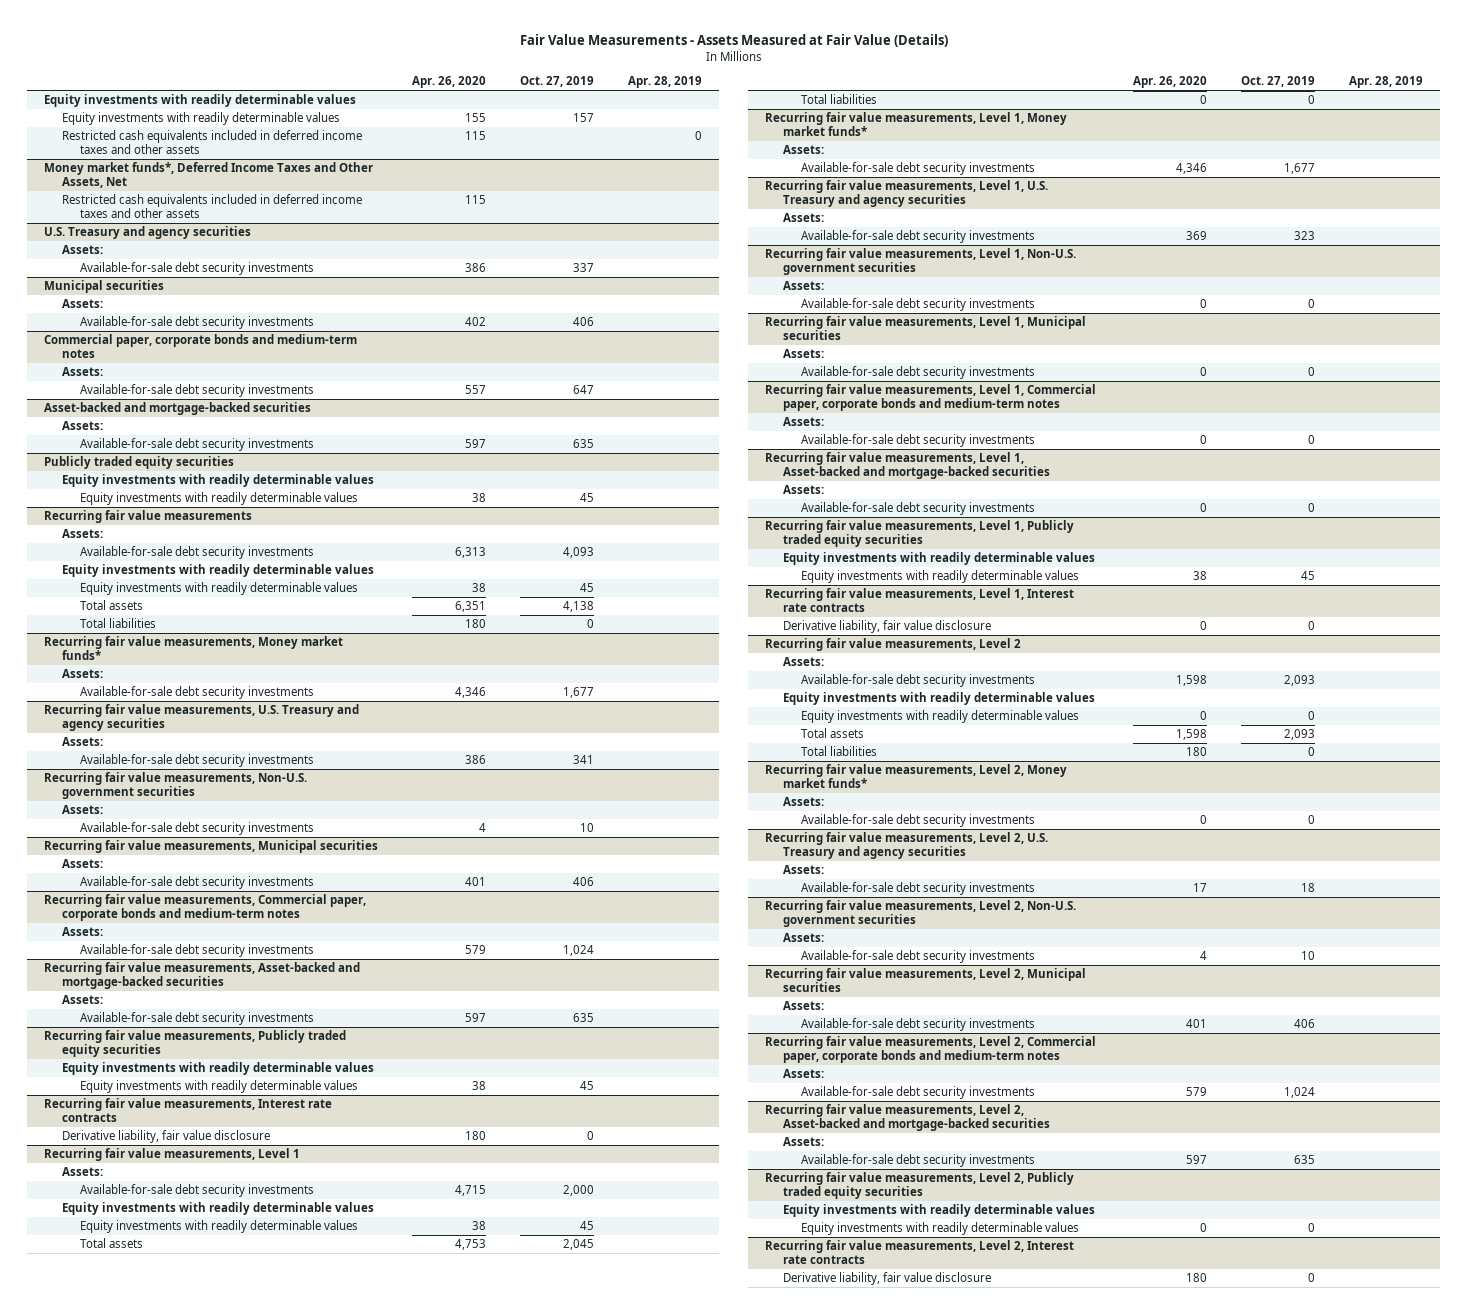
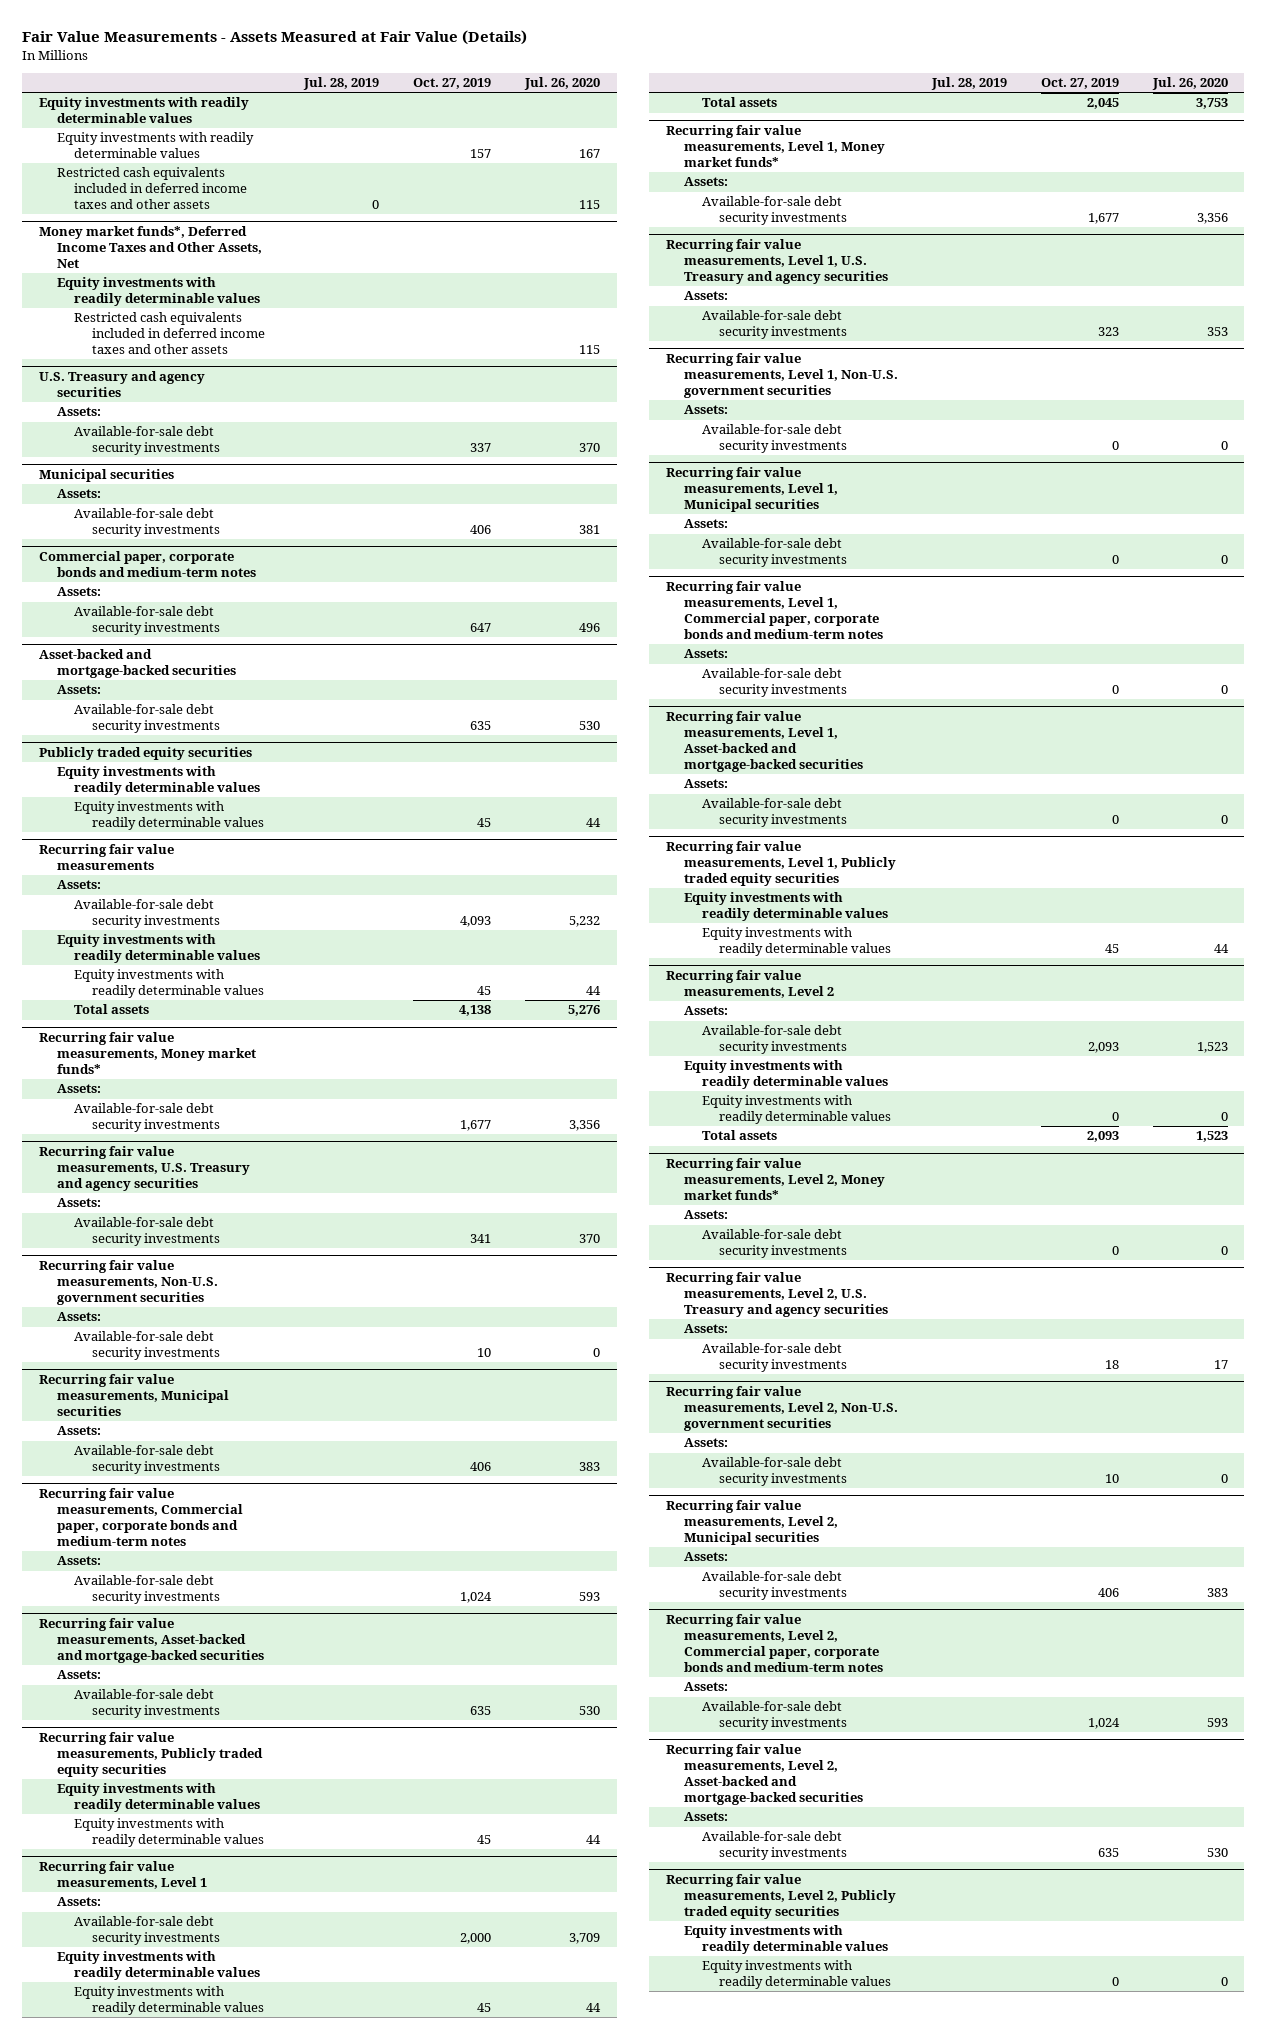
- | Apr. 26, 2020 | Oct. 27, 2019 | Apr. 28, 2019
+ | Jul. 28, 2019 | Oct. 27, 2019 | Jul. 26, 2020
@ Money market funds*, Deferred Income Taxes and Other Assets, Net
+ Equity investments with readily determinable values
@ Recurring fair value measurements
- Total liabilities | 180 | 0 |
- Recurring fair value measurements, Interest rate contracts
- Derivative liability, fair value disclosure | 180 | 0 |
@ Recurring fair value measurements, Level 1
- Total liabilities | 0 | 0 |
- Recurring fair value measurements, Level 1, Interest rate contracts
- Derivative liability, fair value disclosure | 0 | 0 |
@ Recurring fair value measurements, Level 2
- Total liabilities | 180 | 0 |
- Recurring fair value measurements, Level 2, Interest rate contracts
- Derivative liability, fair value disclosure | 180 | 0 |

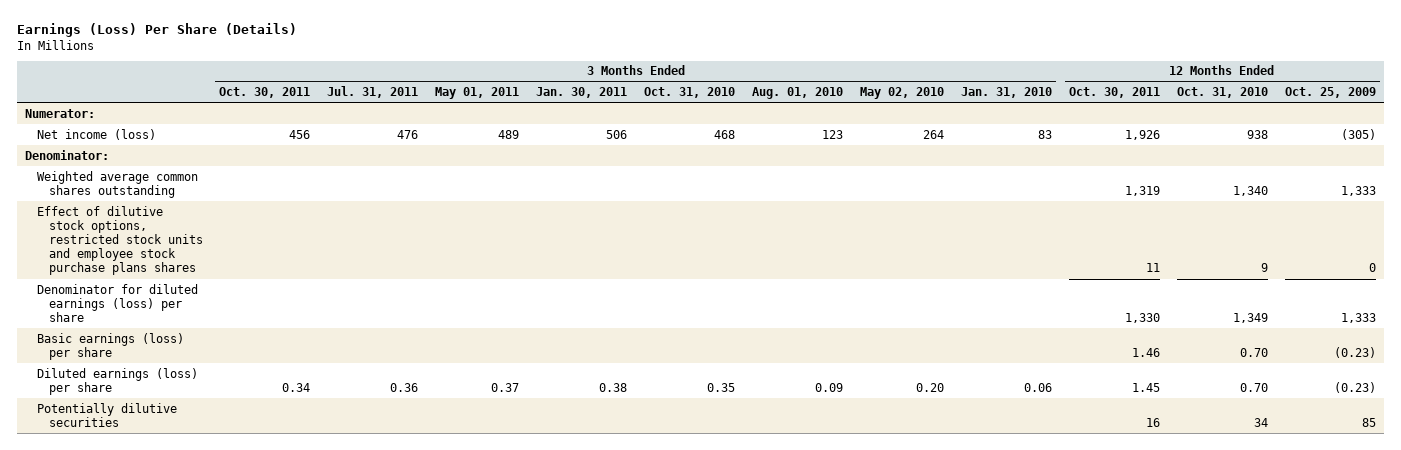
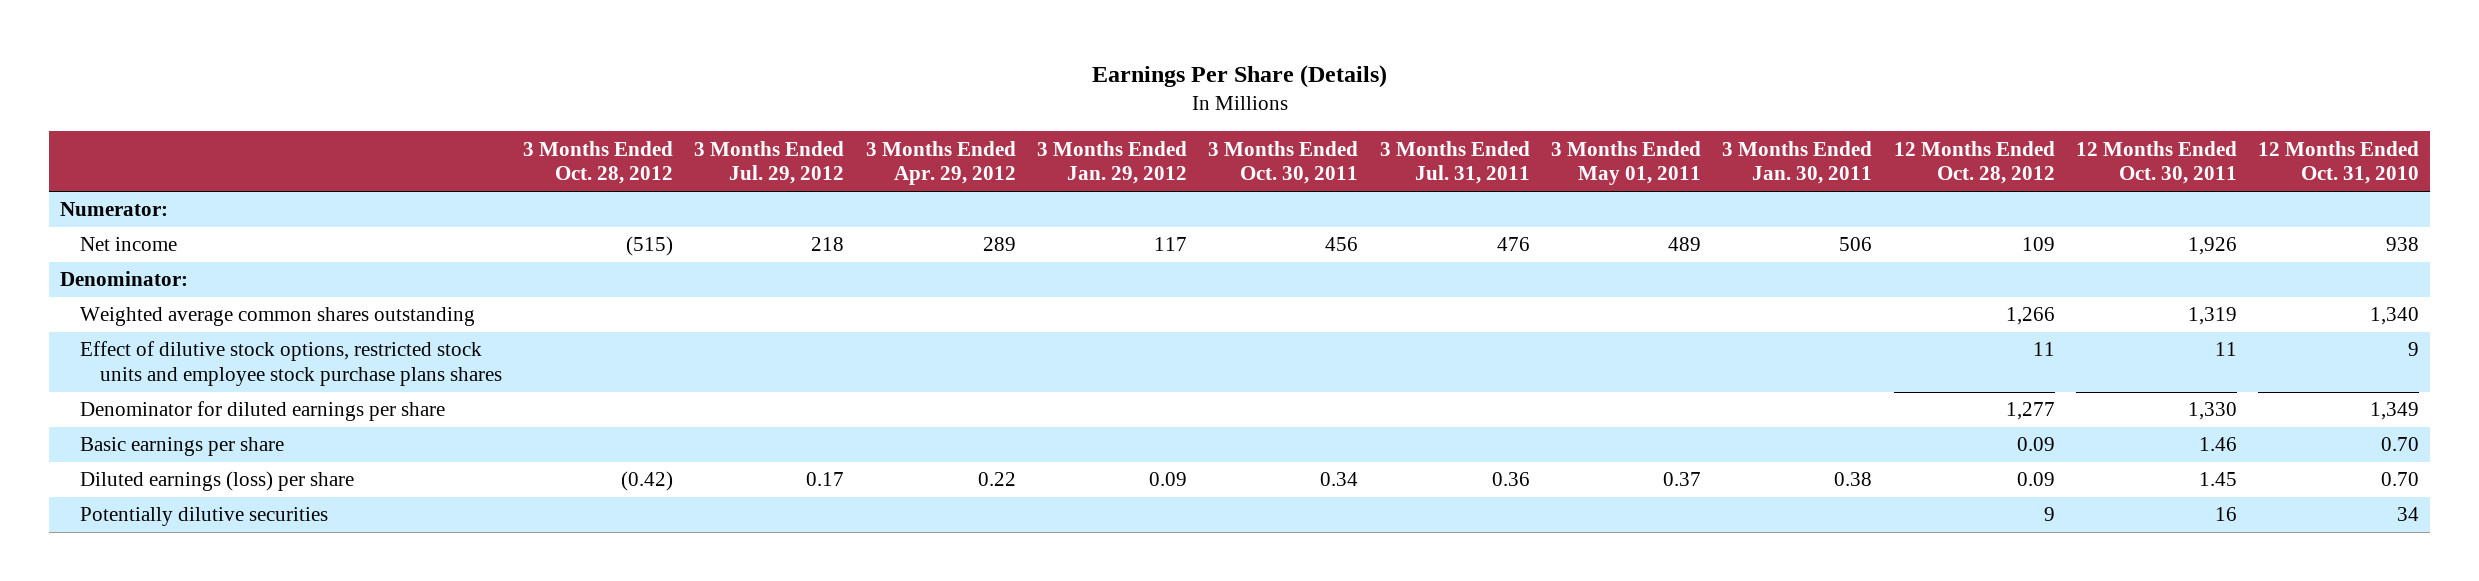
- Earnings (Loss) Per Share (Details)
+ Earnings Per Share (Details)
- | 3 Months Ended Oct. 30, 2011 | 3 Months Ended Jul. 31, 2011 | 3 Months Ended May 01, 2011 | 3 Months Ended Jan. 30, 2011 | 3 Months Ended Oct. 31, 2010 | 3 Months Ended Aug. 01, 2010 | 3 Months Ended May 02, 2010 | 3 Months Ended Jan. 31, 2010 | 12 Months Ended Oct. 30, 2011 | 12 Months Ended Oct. 31, 2010 | 12 Months Ended Oct. 25, 2009
+ | 3 Months Ended Oct. 28, 2012 | 3 Months Ended Jul. 29, 2012 | 3 Months Ended Apr. 29, 2012 | 3 Months Ended Jan. 29, 2012 | 3 Months Ended Oct. 30, 2011 | 3 Months Ended Jul. 31, 2011 | 3 Months Ended May 01, 2011 | 3 Months Ended Jan. 30, 2011 | 12 Months Ended Oct. 28, 2012 | 12 Months Ended Oct. 30, 2011 | 12 Months Ended Oct. 31, 2010
- Net income (loss) | 456 | 476 | 489 | 506 | 468 | 123 | 264 | 83 | 1,926 | 938 | (305)
+ Net income | (515) | 218 | 289 | 117 | 456 | 476 | 489 | 506 | 109 | 1,926 | 938
- Denominator for diluted earnings (loss) per share | | | | | | | | | 1,330 | 1,349 | 1,333
- Basic earnings (loss) per share | | | | | | | | | 1.46 | 0.70 | (0.23)
+ Denominator for diluted earnings per share | | | | | | | | | 1,277 | 1,330 | 1,349
+ Basic earnings per share | | | | | | | | | 0.09 | 1.46 | 0.70

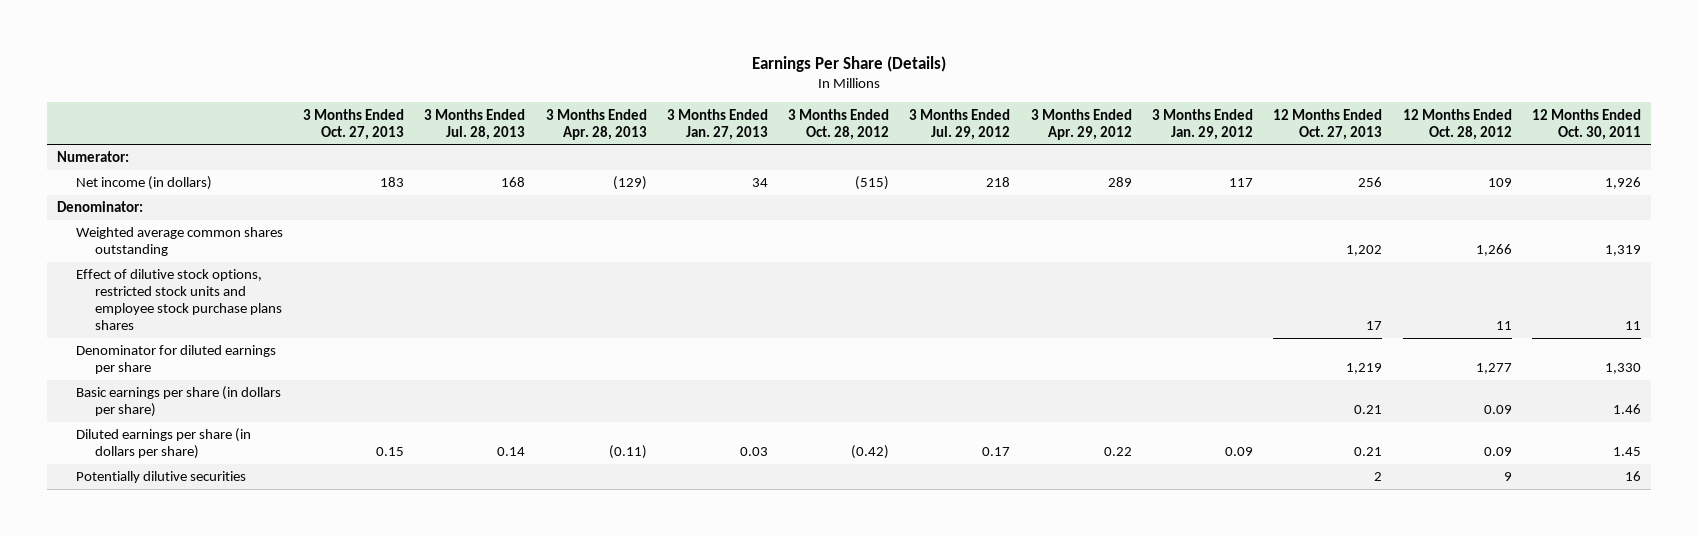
- | 3 Months Ended Oct. 28, 2012 | 3 Months Ended Jul. 29, 2012 | 3 Months Ended Apr. 29, 2012 | 3 Months Ended Jan. 29, 2012 | 3 Months Ended Oct. 30, 2011 | 3 Months Ended Jul. 31, 2011 | 3 Months Ended May 01, 2011 | 3 Months Ended Jan. 30, 2011 | 12 Months Ended Oct. 28, 2012 | 12 Months Ended Oct. 30, 2011 | 12 Months Ended Oct. 31, 2010
+ | 3 Months Ended Oct. 27, 2013 | 3 Months Ended Jul. 28, 2013 | 3 Months Ended Apr. 28, 2013 | 3 Months Ended Jan. 27, 2013 | 3 Months Ended Oct. 28, 2012 | 3 Months Ended Jul. 29, 2012 | 3 Months Ended Apr. 29, 2012 | 3 Months Ended Jan. 29, 2012 | 12 Months Ended Oct. 27, 2013 | 12 Months Ended Oct. 28, 2012 | 12 Months Ended Oct. 30, 2011
- Net income | (515) | 218 | 289 | 117 | 456 | 476 | 489 | 506 | 109 | 1,926 | 938
+ Net income (in dollars) | 183 | 168 | (129) | 34 | (515) | 218 | 289 | 117 | 256 | 109 | 1,926
- Basic earnings per share | | | | | | | | | 0.09 | 1.46 | 0.70
- Diluted earnings (loss) per share | (0.42) | 0.17 | 0.22 | 0.09 | 0.34 | 0.36 | 0.37 | 0.38 | 0.09 | 1.45 | 0.70
+ Basic earnings per share (in dollars per share) | | | | | | | | | 0.21 | 0.09 | 1.46
+ Diluted earnings per share (in dollars per share) | 0.15 | 0.14 | (0.11) | 0.03 | (0.42) | 0.17 | 0.22 | 0.09 | 0.21 | 0.09 | 1.45

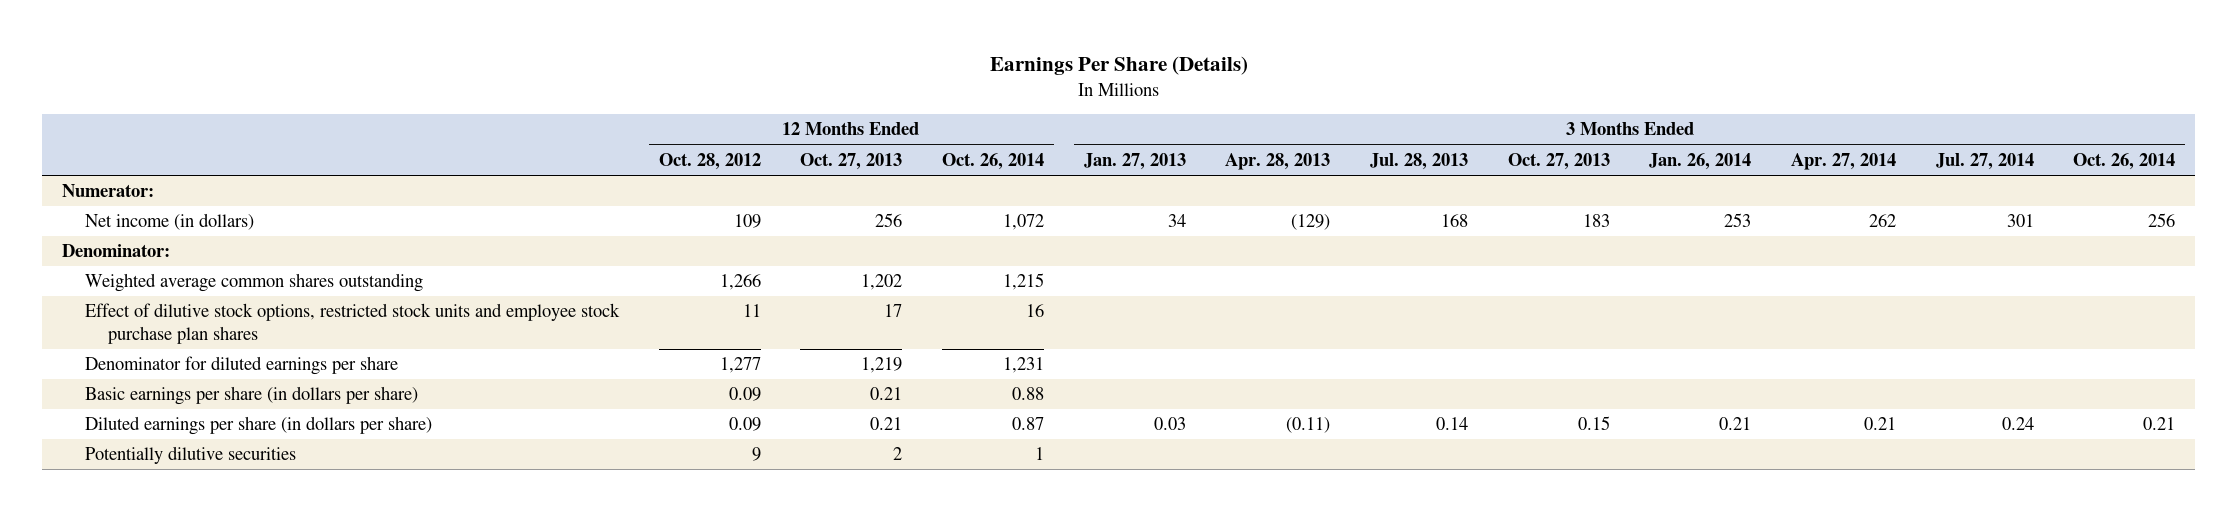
- | 3 Months Ended Oct. 27, 2013 | 3 Months Ended Jul. 28, 2013 | 3 Months Ended Apr. 28, 2013 | 3 Months Ended Jan. 27, 2013 | 3 Months Ended Oct. 28, 2012 | 3 Months Ended Jul. 29, 2012 | 3 Months Ended Apr. 29, 2012 | 3 Months Ended Jan. 29, 2012 | 12 Months Ended Oct. 27, 2013 | 12 Months Ended Oct. 28, 2012 | 12 Months Ended Oct. 30, 2011
+ | 12 Months Ended Oct. 28, 2012 | 12 Months Ended Oct. 27, 2013 | 12 Months Ended Oct. 26, 2014 | 3 Months Ended Jan. 27, 2013 | 3 Months Ended Apr. 28, 2013 | 3 Months Ended Jul. 28, 2013 | 3 Months Ended Oct. 27, 2013 | 3 Months Ended Jan. 26, 2014 | 3 Months Ended Apr. 27, 2014 | 3 Months Ended Jul. 27, 2014 | 3 Months Ended Oct. 26, 2014
- Effect of dilutive stock options, restricted stock units and employee stock purchase plans shares | | | | | | | | | 17 | 11 | 11
+ Effect of dilutive stock options, restricted stock units and employee stock purchase plan shares | 11 | 17 | 16 | | | | | | | |

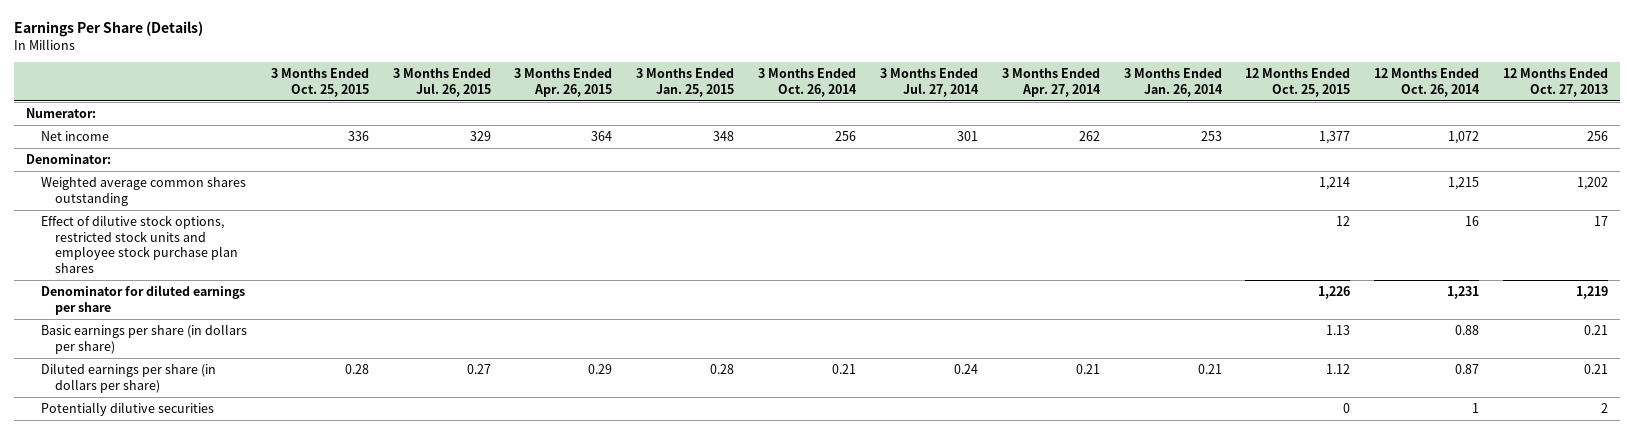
- | 12 Months Ended Oct. 28, 2012 | 12 Months Ended Oct. 27, 2013 | 12 Months Ended Oct. 26, 2014 | 3 Months Ended Jan. 27, 2013 | 3 Months Ended Apr. 28, 2013 | 3 Months Ended Jul. 28, 2013 | 3 Months Ended Oct. 27, 2013 | 3 Months Ended Jan. 26, 2014 | 3 Months Ended Apr. 27, 2014 | 3 Months Ended Jul. 27, 2014 | 3 Months Ended Oct. 26, 2014
+ | 3 Months Ended Oct. 25, 2015 | 3 Months Ended Jul. 26, 2015 | 3 Months Ended Apr. 26, 2015 | 3 Months Ended Jan. 25, 2015 | 3 Months Ended Oct. 26, 2014 | 3 Months Ended Jul. 27, 2014 | 3 Months Ended Apr. 27, 2014 | 3 Months Ended Jan. 26, 2014 | 12 Months Ended Oct. 25, 2015 | 12 Months Ended Oct. 26, 2014 | 12 Months Ended Oct. 27, 2013
- Net income (in dollars) | 109 | 256 | 1,072 | 34 | (129) | 168 | 183 | 253 | 262 | 301 | 256
+ Net income | 336 | 329 | 364 | 348 | 256 | 301 | 262 | 253 | 1,377 | 1,072 | 256

